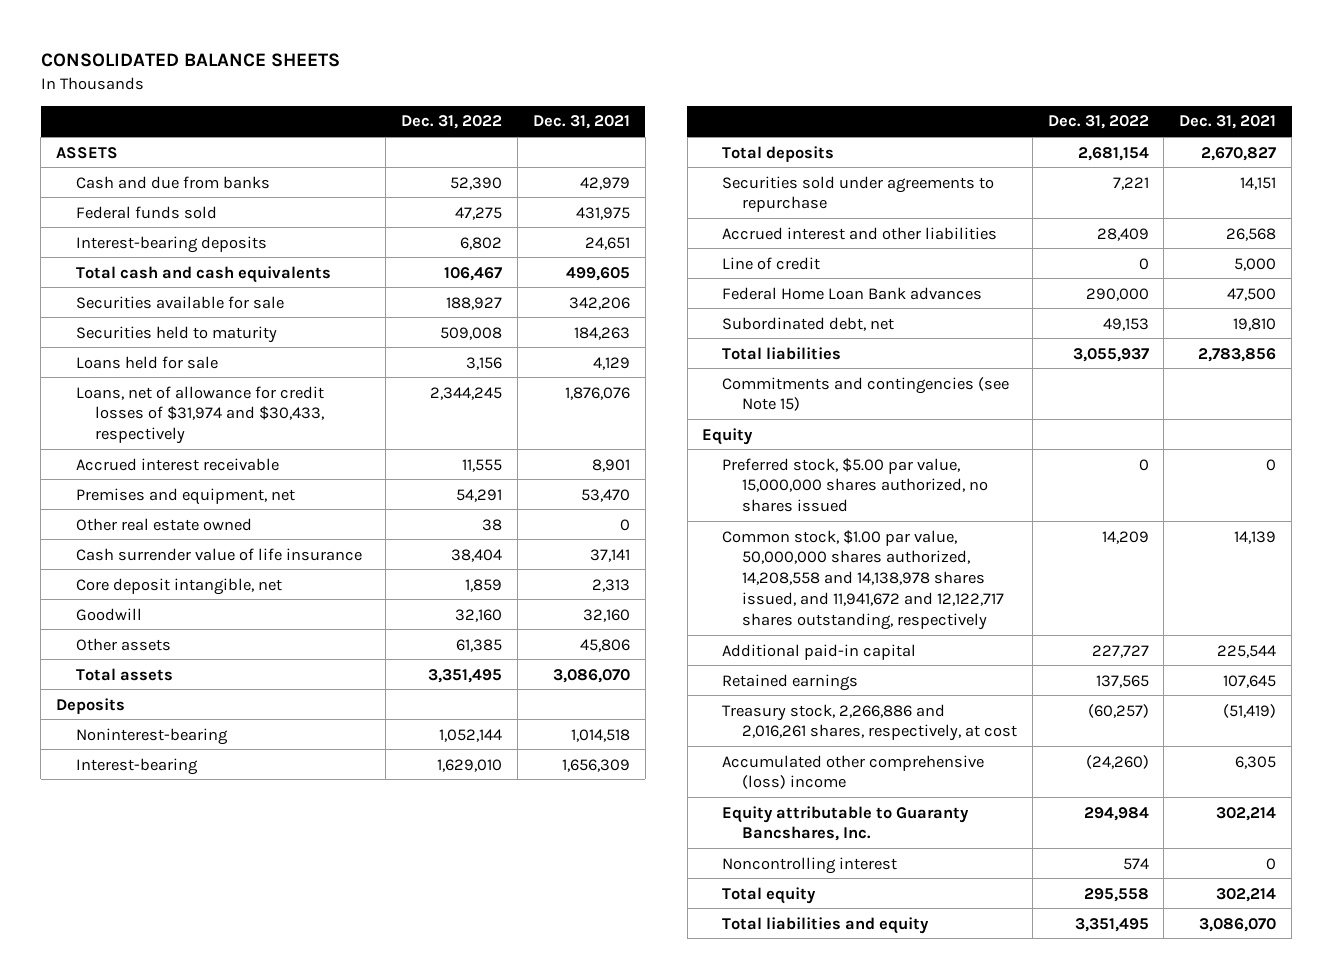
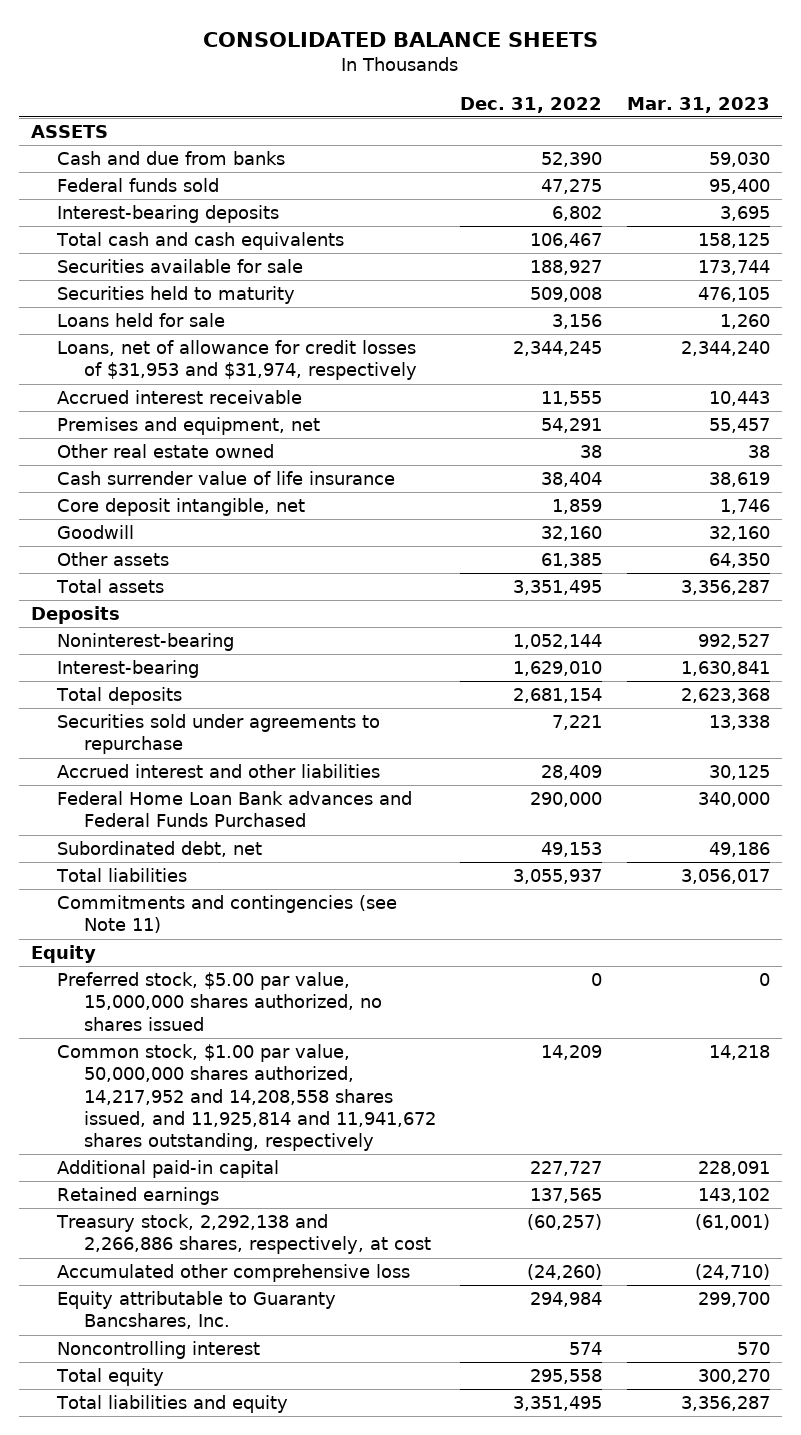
- | Dec. 31, 2022 | Dec. 31, 2021
+ | Dec. 31, 2022 | Mar. 31, 2023
- Loans, net of allowance for credit losses of $31,974 and $30,433, respectively | 2,344,245 | 1,876,076
+ Loans, net of allowance for credit losses of $31,953 and $31,974, respectively | 2,344,245 | 2,344,240
- Line of credit | 0 | 5,000
- Federal Home Loan Bank advances | 290,000 | 47,500
+ Federal Home Loan Bank advances and Federal Funds Purchased | 290,000 | 340,000
- Commitments and contingencies (see Note 15)
+ Commitments and contingencies (see Note 11)
- Common stock, $1.00 par value, 50,000,000 shares authorized, 14,208,558 and 14,138,978 shares issued, and 11,941,672 and 12,122,717 shares outstanding, respectively | 14,209 | 14,139
+ Common stock, $1.00 par value, 50,000,000 shares authorized, 14,217,952 and 14,208,558 shares issued, and 11,925,814 and 11,941,672 shares outstanding, respectively | 14,209 | 14,218
- Treasury stock, 2,266,886 and 2,016,261 shares, respectively, at cost | (60,257) | (51,419)
- Accumulated other comprehensive (loss) income | (24,260) | 6,305
+ Treasury stock, 2,292,138 and 2,266,886 shares, respectively, at cost | (60,257) | (61,001)
+ Accumulated other comprehensive loss | (24,260) | (24,710)

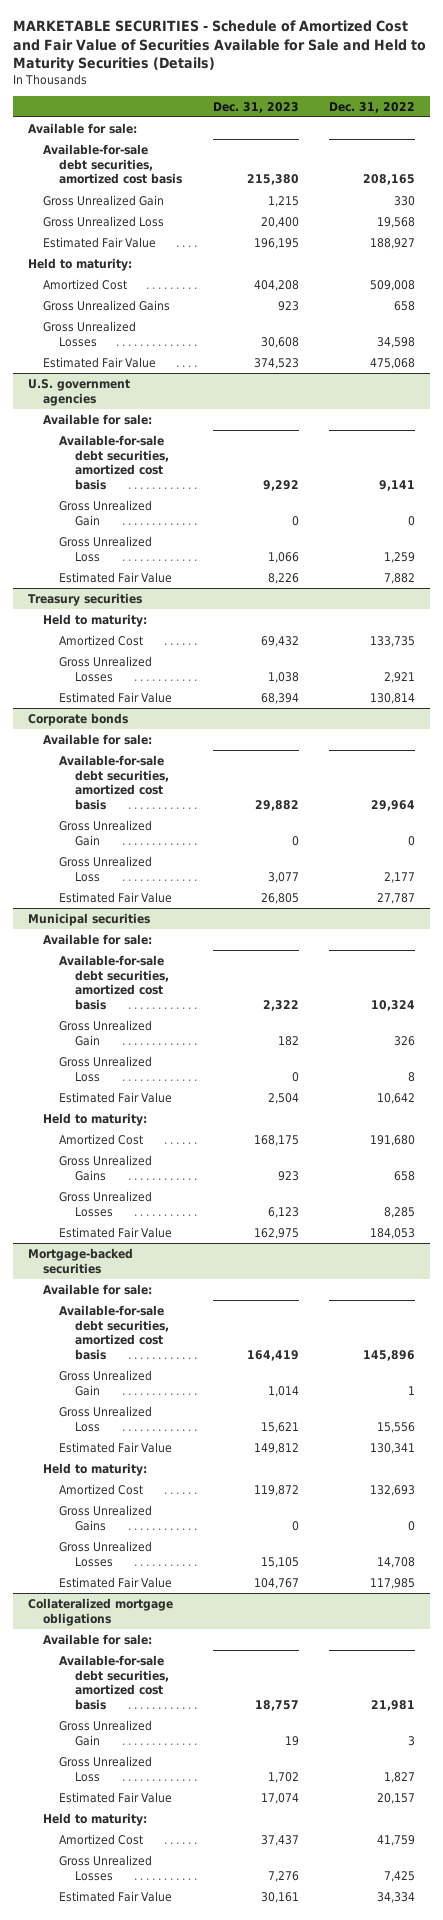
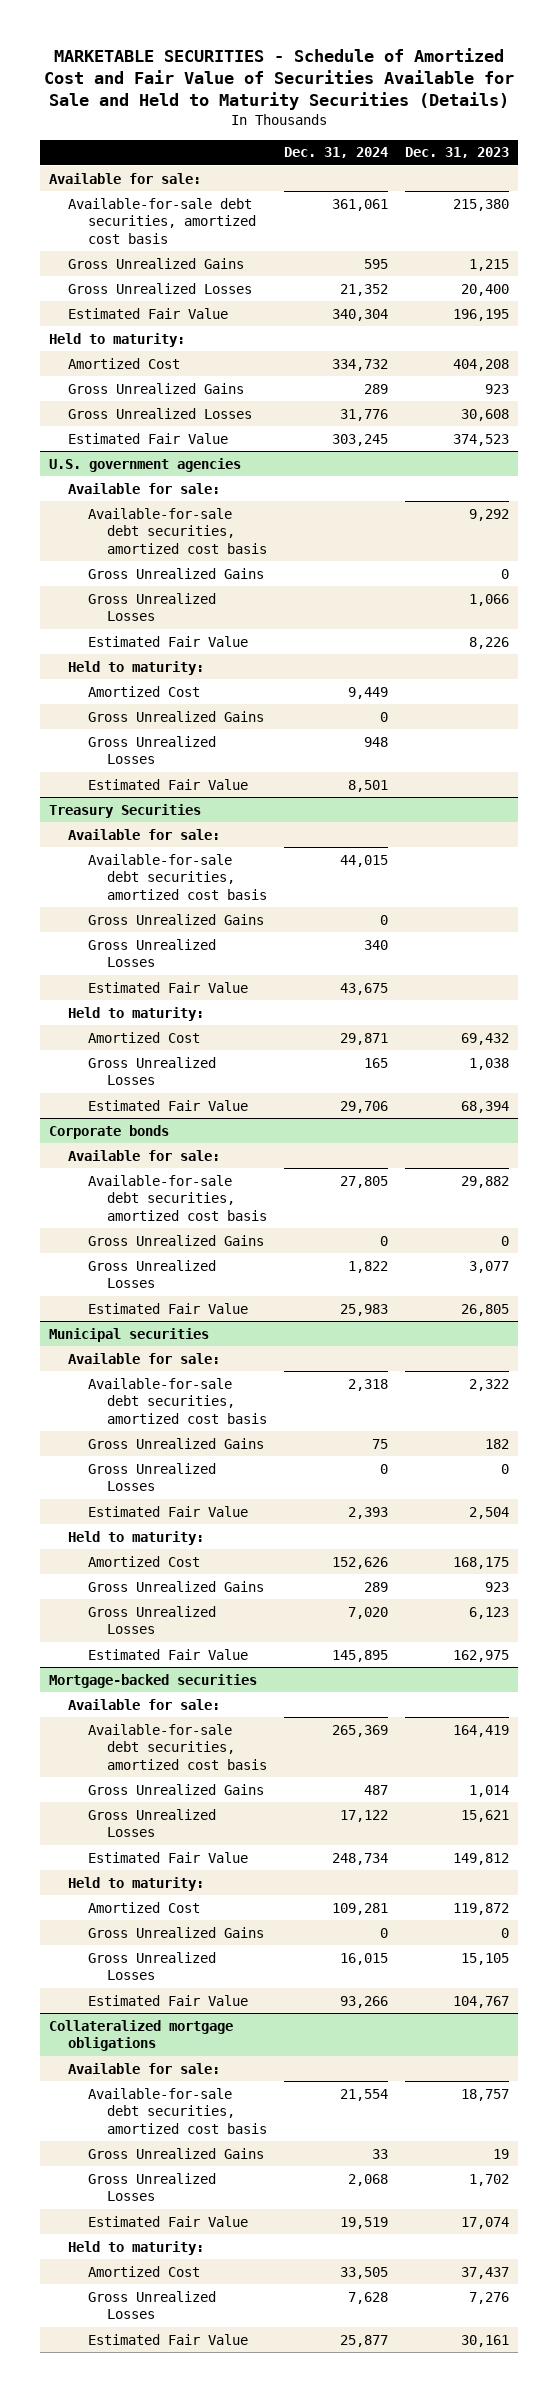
- | Dec. 31, 2023 | Dec. 31, 2022
+ | Dec. 31, 2024 | Dec. 31, 2023
- Gross Unrealized Gain | 1,215 | 330
- Gross Unrealized Loss | 20,400 | 19,568
+ Gross Unrealized Gains | 595 | 1,215
+ Gross Unrealized Losses | 21,352 | 20,400
@ U.S. government agencies
- Gross Unrealized Gain | 0 | 0
- Gross Unrealized Loss | 1,066 | 1,259
+ Gross Unrealized Gains | | 0
+ Gross Unrealized Losses | | 1,066
- Treasury securities
@ U.S. government agencies
+ Amortized Cost | 9,449 |
+ Gross Unrealized Gains | 0 |
+ Gross Unrealized Losses | 948 |
+ Estimated Fair Value | 8,501 |
+ Treasury Securities
+ Available for sale:
+ Available-for-sale debt securities, amortized cost basis | 44,015 |
+ Gross Unrealized Gains | 0 |
+ Gross Unrealized Losses | 340 |
+ Estimated Fair Value | 43,675 |
+ Held to maturity:
@ Corporate bonds
- Gross Unrealized Gain | 0 | 0
- Gross Unrealized Loss | 3,077 | 2,177
+ Gross Unrealized Gains | 0 | 0
+ Gross Unrealized Losses | 1,822 | 3,077
@ Municipal securities
- Gross Unrealized Gain | 182 | 326
- Gross Unrealized Loss | 0 | 8
+ Gross Unrealized Gains | 75 | 182
+ Gross Unrealized Losses | 0 | 0
@ Mortgage-backed securities
- Gross Unrealized Gain | 1,014 | 1
- Gross Unrealized Loss | 15,621 | 15,556
+ Gross Unrealized Gains | 487 | 1,014
+ Gross Unrealized Losses | 17,122 | 15,621
@ Collateralized mortgage obligations
- Gross Unrealized Gain | 19 | 3
- Gross Unrealized Loss | 1,702 | 1,827
+ Gross Unrealized Gains | 33 | 19
+ Gross Unrealized Losses | 2,068 | 1,702

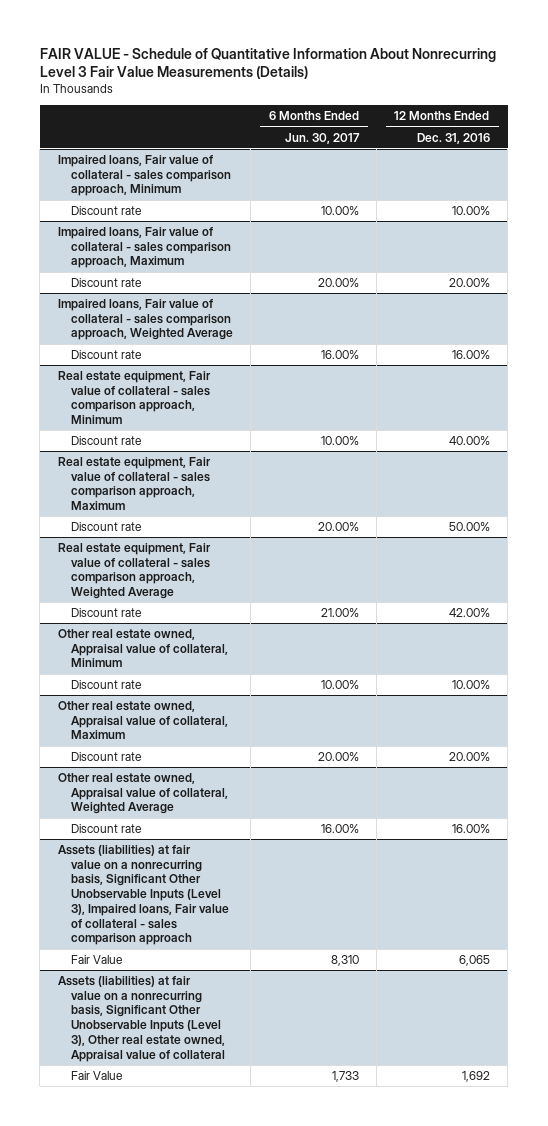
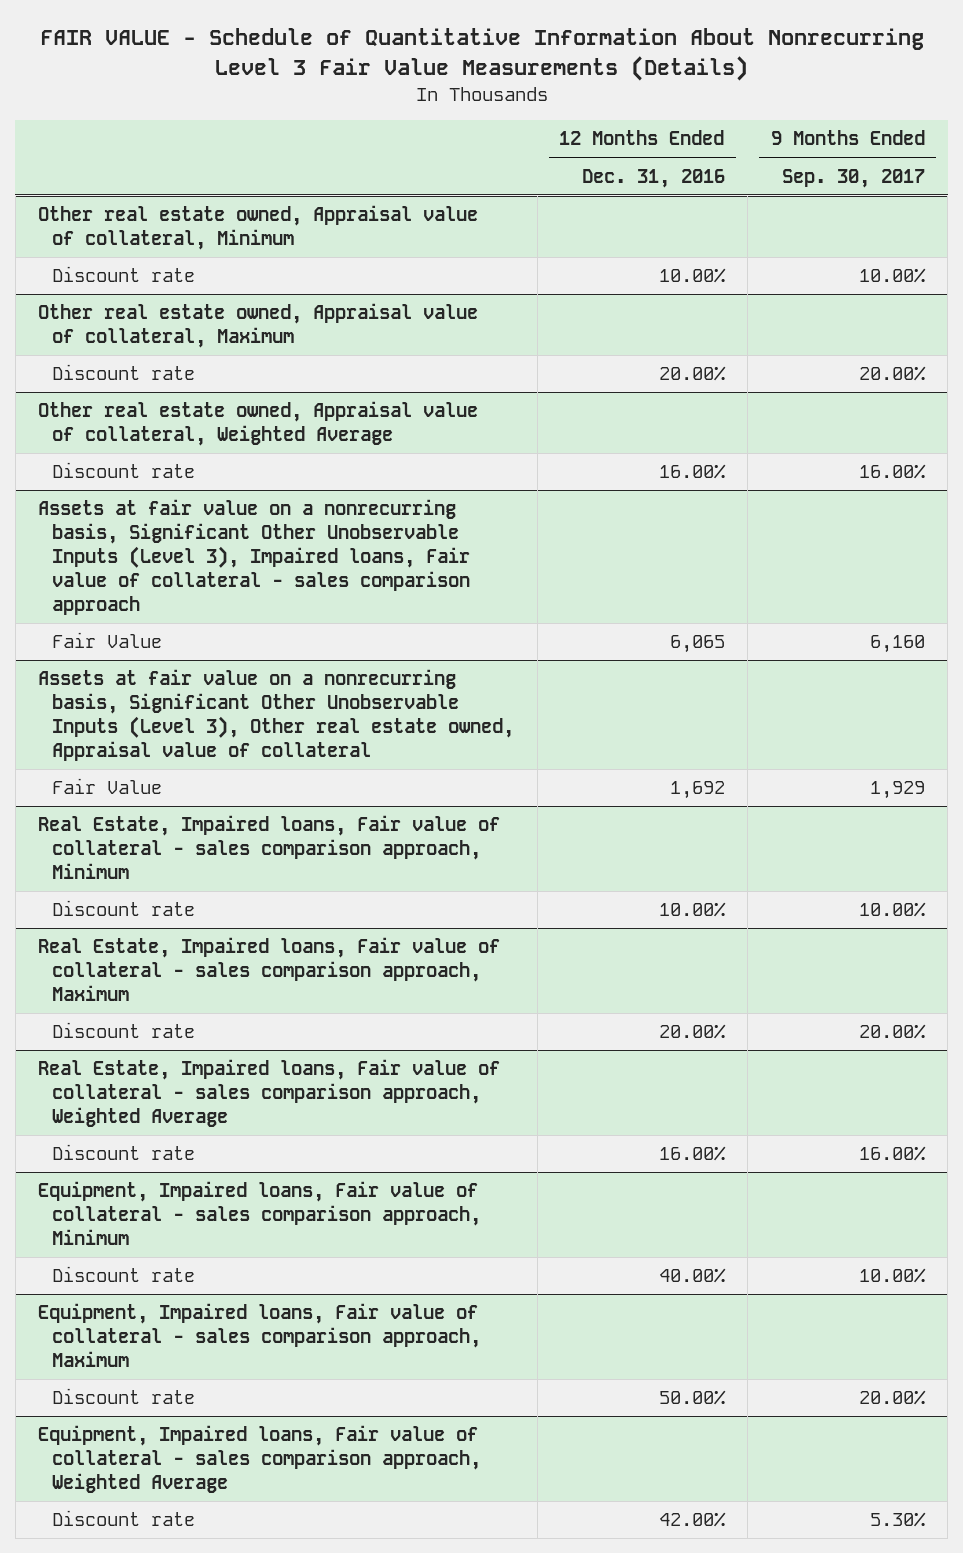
- | 6 Months Ended Jun. 30, 2017 | 12 Months Ended Dec. 31, 2016
+ | 12 Months Ended Dec. 31, 2016 | 9 Months Ended Sep. 30, 2017
- Impaired loans, Fair value of collateral - sales comparison approach, Minimum
- Discount rate | 10.00% | 10.00%
- Impaired loans, Fair value of collateral - sales comparison approach, Maximum
- Discount rate | 20.00% | 20.00%
- Impaired loans, Fair value of collateral - sales comparison approach, Weighted Average
- Discount rate | 16.00% | 16.00%
- Real estate equipment, Fair value of collateral - sales comparison approach, Minimum
- Discount rate | 10.00% | 40.00%
- Real estate equipment, Fair value of collateral - sales comparison approach, Maximum
- Discount rate | 20.00% | 50.00%
- Real estate equipment, Fair value of collateral - sales comparison approach, Weighted Average
- Discount rate | 21.00% | 42.00%
- Assets (liabilities) at fair value on a nonrecurring basis, Significant Other Unobservable Inputs (Level 3), Impaired loans, Fair value of collateral - sales comparison approach
+ Assets at fair value on a nonrecurring basis, Significant Other Unobservable Inputs (Level 3), Impaired loans, Fair value of collateral - sales comparison approach
- Assets (liabilities) at fair value on a nonrecurring basis, Significant Other Unobservable Inputs (Level 3), Other real estate owned, Appraisal value of collateral
+ Assets at fair value on a nonrecurring basis, Significant Other Unobservable Inputs (Level 3), Other real estate owned, Appraisal value of collateral
+ Real Estate, Impaired loans, Fair value of collateral - sales comparison approach, Minimum
+ Discount rate | 10.00% | 10.00%
+ Real Estate, Impaired loans, Fair value of collateral - sales comparison approach, Maximum
+ Discount rate | 20.00% | 20.00%
+ Real Estate, Impaired loans, Fair value of collateral - sales comparison approach, Weighted Average
+ Discount rate | 16.00% | 16.00%
+ Equipment, Impaired loans, Fair value of collateral - sales comparison approach, Minimum
+ Discount rate | 40.00% | 10.00%
+ Equipment, Impaired loans, Fair value of collateral - sales comparison approach, Maximum
+ Discount rate | 50.00% | 20.00%
+ Equipment, Impaired loans, Fair value of collateral - sales comparison approach, Weighted Average
+ Discount rate | 42.00% | 5.30%

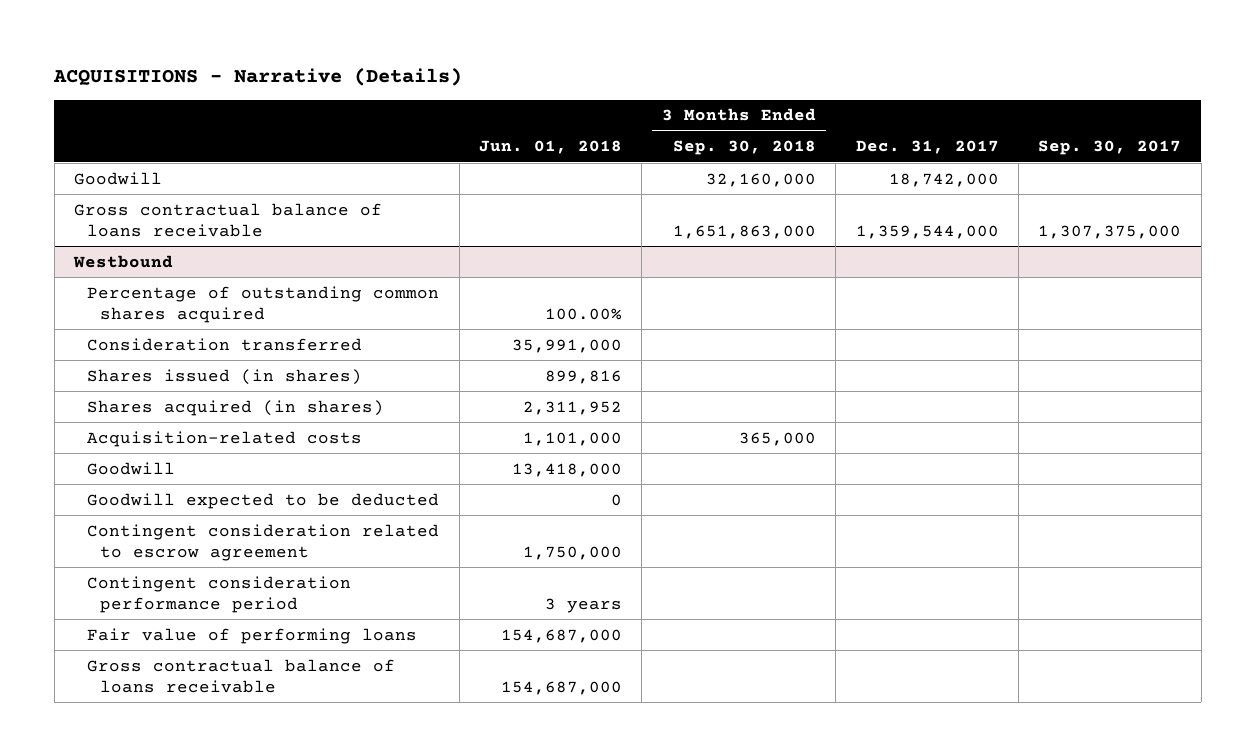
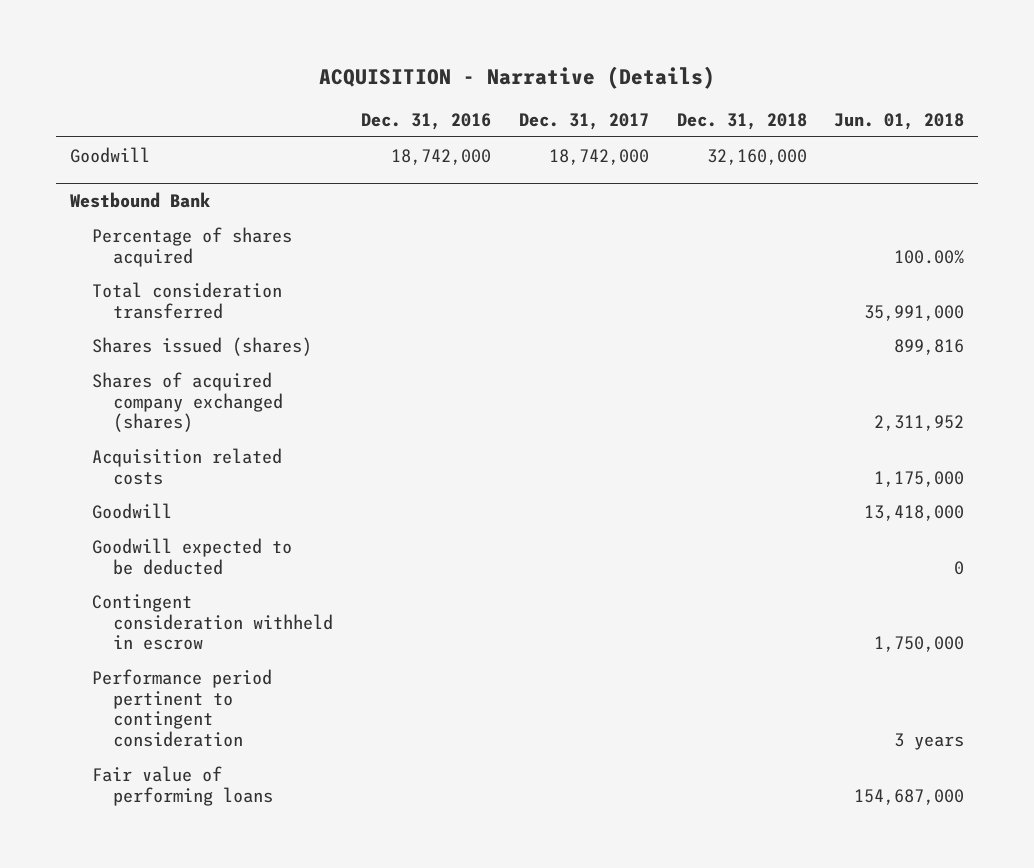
- ACQUISITIONS - Narrative (Details)
+ ACQUISITION - Narrative (Details)
- | Jun. 01, 2018 | 3 Months Ended Sep. 30, 2018 | Dec. 31, 2017 | Sep. 30, 2017
+ | Dec. 31, 2016 | Dec. 31, 2017 | Dec. 31, 2018 | Jun. 01, 2018
- Gross contractual balance of loans receivable | | 1,651,863,000 | 1,359,544,000 | 1,307,375,000
- Westbound
- Percentage of outstanding common shares acquired | 100.00% | | |
- Consideration transferred | 35,991,000 | | |
- Shares issued (in shares) | 899,816 | | |
- Shares acquired (in shares) | 2,311,952 | | |
- Acquisition-related costs | 1,101,000 | 365,000 | |
+ Westbound Bank
+ Percentage of shares acquired | | | | 100.00%
+ Total consideration transferred | | | | 35,991,000
+ Shares issued (shares) | | | | 899,816
+ Shares of acquired company exchanged (shares) | | | | 2,311,952
+ Acquisition related costs | | | | 1,175,000
- Contingent consideration related to escrow agreement | 1,750,000 | | |
- Contingent consideration performance period | 3 years | | |
+ Contingent consideration withheld in escrow | | | | 1,750,000
+ Performance period pertinent to contingent consideration | | | | 3 years
- Gross contractual balance of loans receivable | 154,687,000 | | |

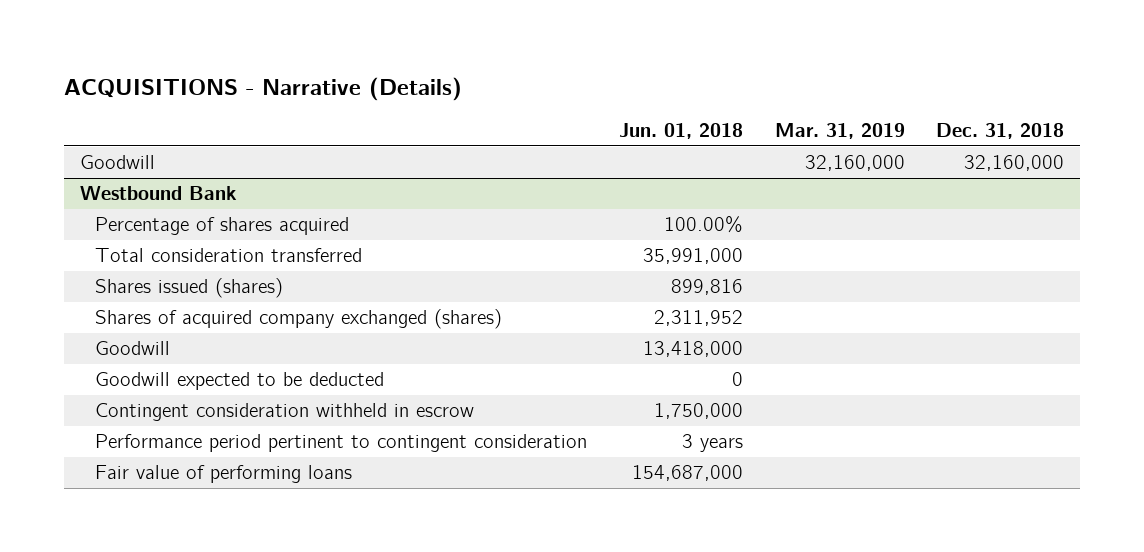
- ACQUISITION - Narrative (Details)
+ ACQUISITIONS - Narrative (Details)
- | Dec. 31, 2016 | Dec. 31, 2017 | Dec. 31, 2018 | Jun. 01, 2018
+ | Jun. 01, 2018 | Mar. 31, 2019 | Dec. 31, 2018
@ Westbound Bank
- Acquisition related costs | | | | 1,175,000

